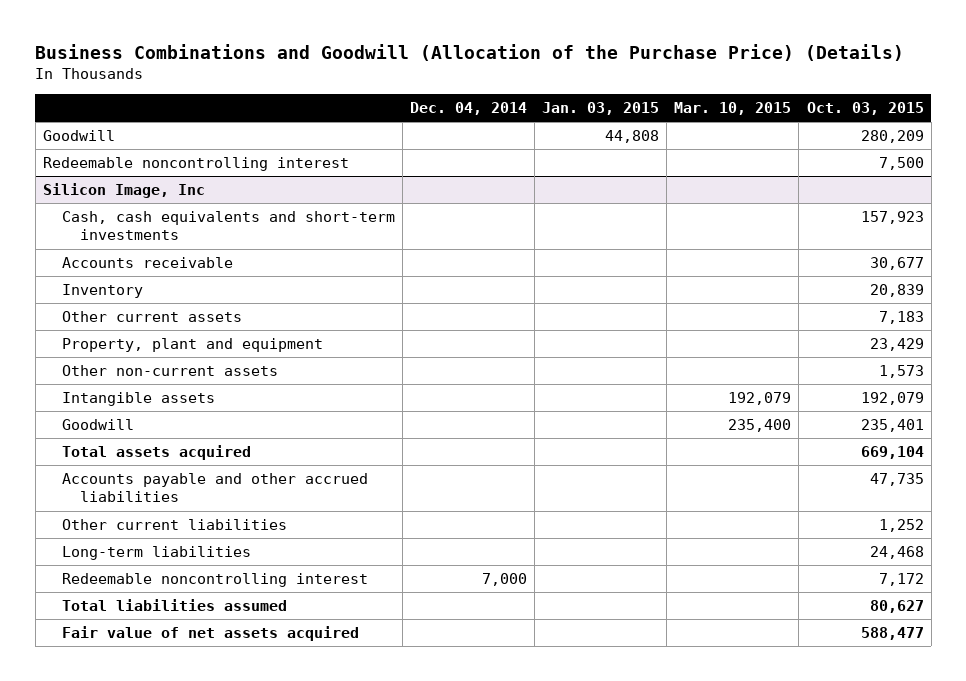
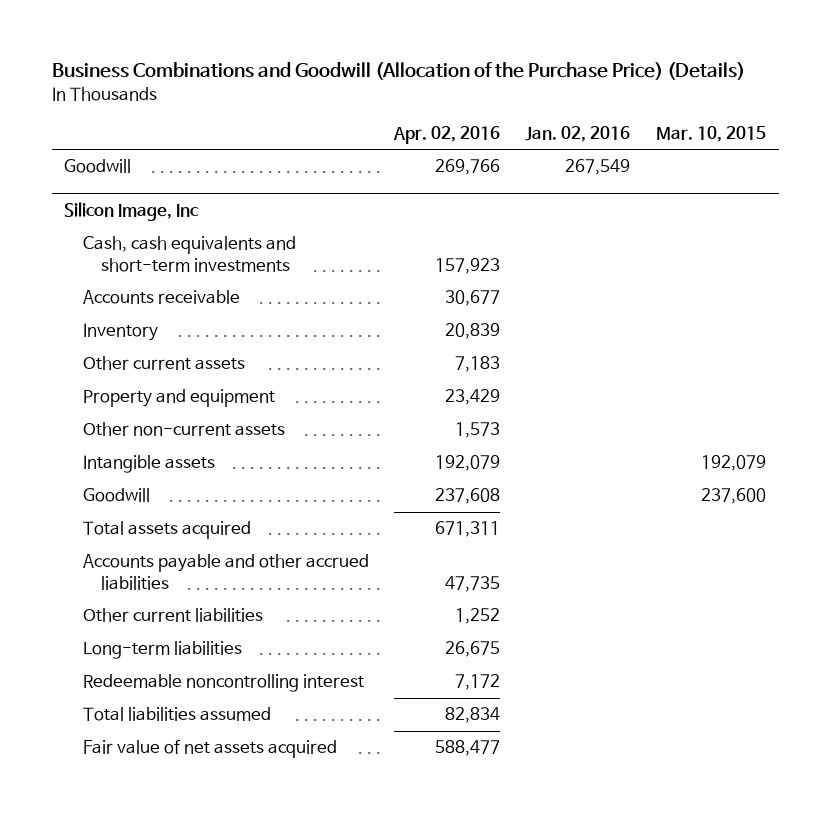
- | Dec. 04, 2014 | Jan. 03, 2015 | Mar. 10, 2015 | Oct. 03, 2015
+ | Apr. 02, 2016 | Jan. 02, 2016 | Mar. 10, 2015
- Redeemable noncontrolling interest | | | | 7,500
@ Silicon Image, Inc
- Property, plant and equipment | | | | 23,429
+ Property and equipment | 23,429 | |
- Goodwill | | | 235,400 | 235,401
+ Goodwill | 237,608 | | 237,600

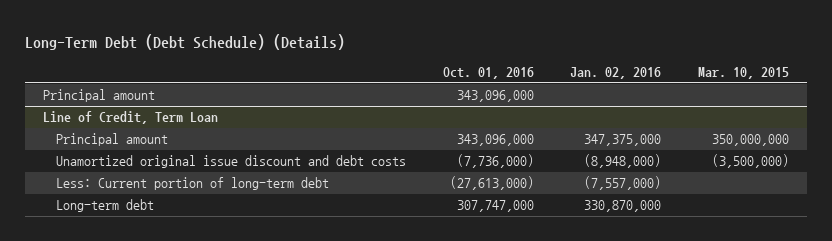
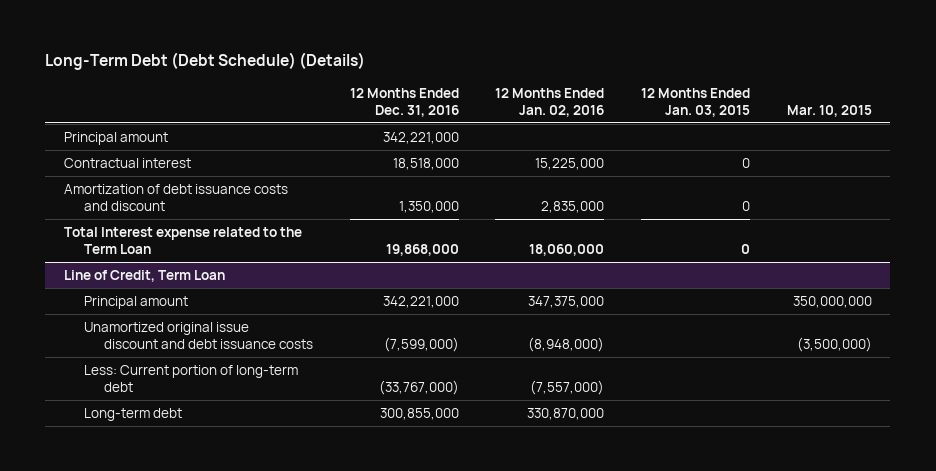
- | Oct. 01, 2016 | Jan. 02, 2016 | Mar. 10, 2015
+ | 12 Months Ended Dec. 31, 2016 | 12 Months Ended Jan. 02, 2016 | 12 Months Ended Jan. 03, 2015 | Mar. 10, 2015
+ Contractual interest | 18,518,000 | 15,225,000 | 0 |
+ Amortization of debt issuance costs and discount | 1,350,000 | 2,835,000 | 0 |
+ Total Interest expense related to the Term Loan | 19,868,000 | 18,060,000 | 0 |
@ Line of Credit, Term Loan
- Unamortized original issue discount and debt costs | (7,736,000) | (8,948,000) | (3,500,000)
+ Unamortized original issue discount and debt issuance costs | (7,599,000) | (8,948,000) | | (3,500,000)

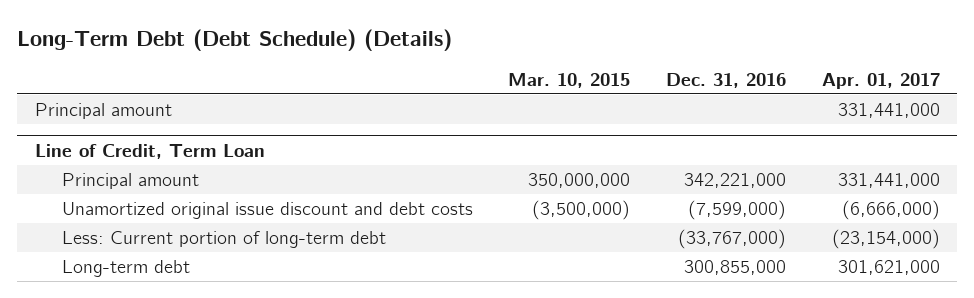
- | 12 Months Ended Dec. 31, 2016 | 12 Months Ended Jan. 02, 2016 | 12 Months Ended Jan. 03, 2015 | Mar. 10, 2015
+ | Mar. 10, 2015 | Dec. 31, 2016 | Apr. 01, 2017
- Contractual interest | 18,518,000 | 15,225,000 | 0 |
- Amortization of debt issuance costs and discount | 1,350,000 | 2,835,000 | 0 |
- Total Interest expense related to the Term Loan | 19,868,000 | 18,060,000 | 0 |
@ Line of Credit, Term Loan
- Unamortized original issue discount and debt issuance costs | (7,599,000) | (8,948,000) | | (3,500,000)
+ Unamortized original issue discount and debt costs | (3,500,000) | (7,599,000) | (6,666,000)

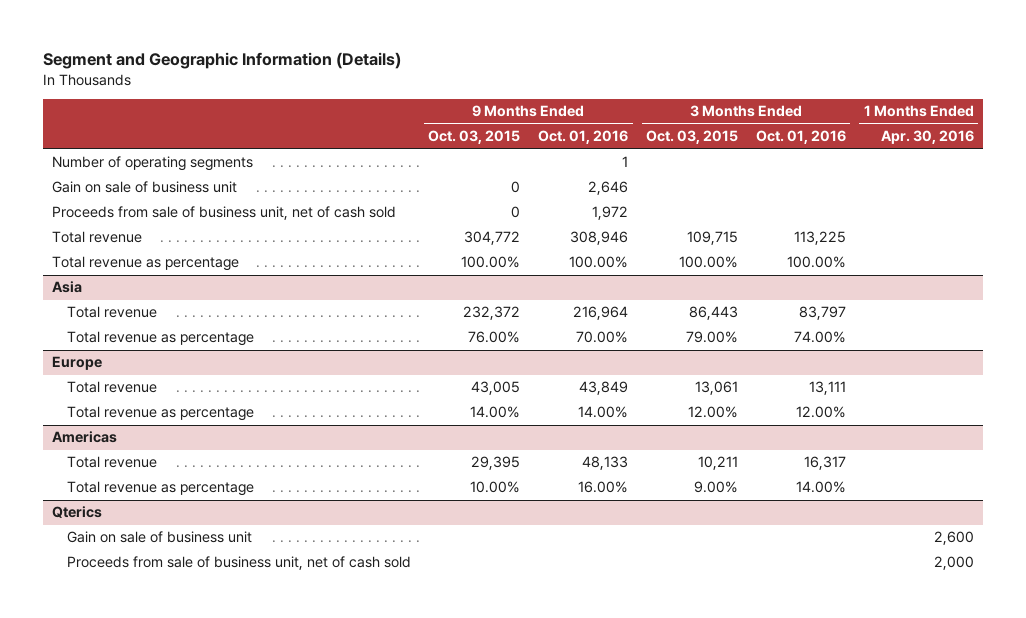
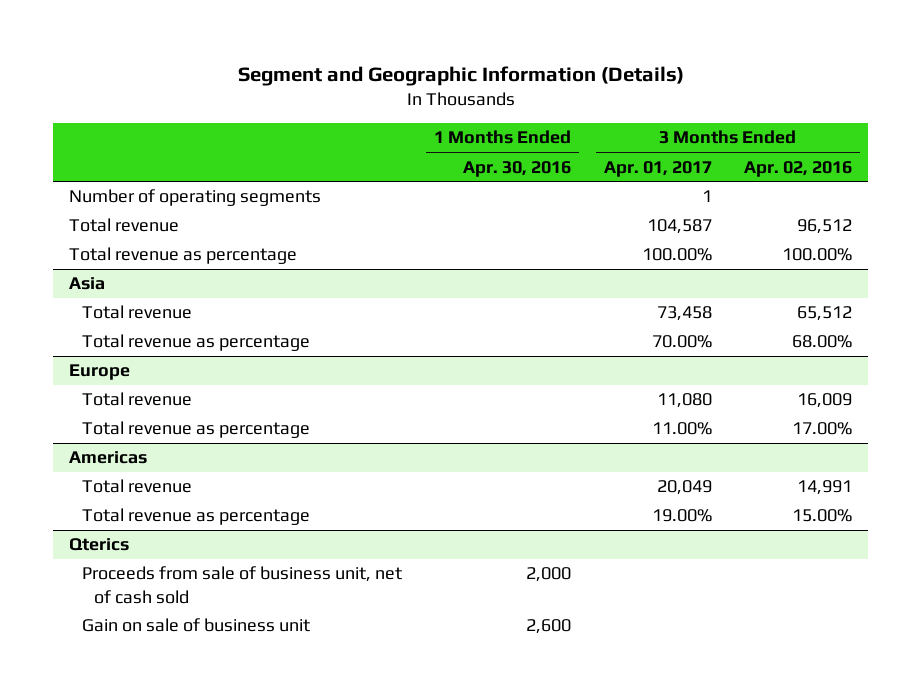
- | 9 Months Ended Oct. 03, 2015 | 9 Months Ended Oct. 01, 2016 | 3 Months Ended Oct. 03, 2015 | 3 Months Ended Oct. 01, 2016 | 1 Months Ended Apr. 30, 2016
+ | 1 Months Ended Apr. 30, 2016 | 3 Months Ended Apr. 01, 2017 | 3 Months Ended Apr. 02, 2016
- Gain on sale of business unit | 0 | 2,646 | | |
- Proceeds from sale of business unit, net of cash sold | 0 | 1,972 | | |
@ Qterics
moved down: Gain on sale of business unit | 2,600 | |

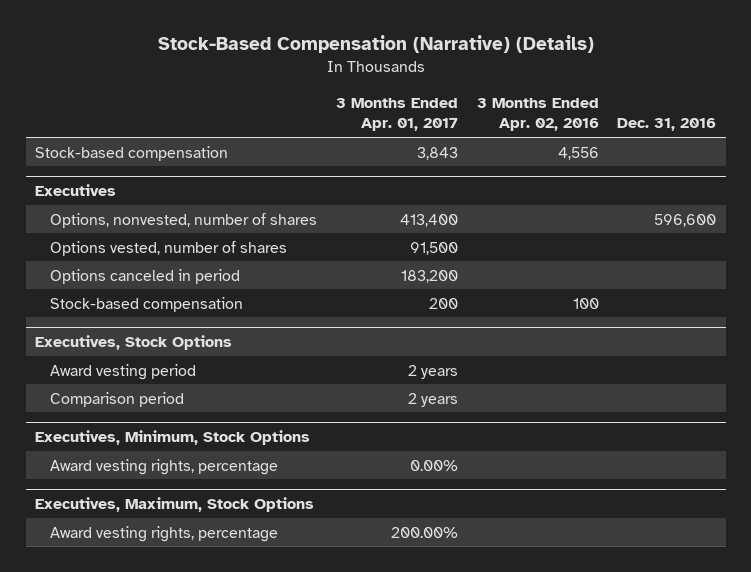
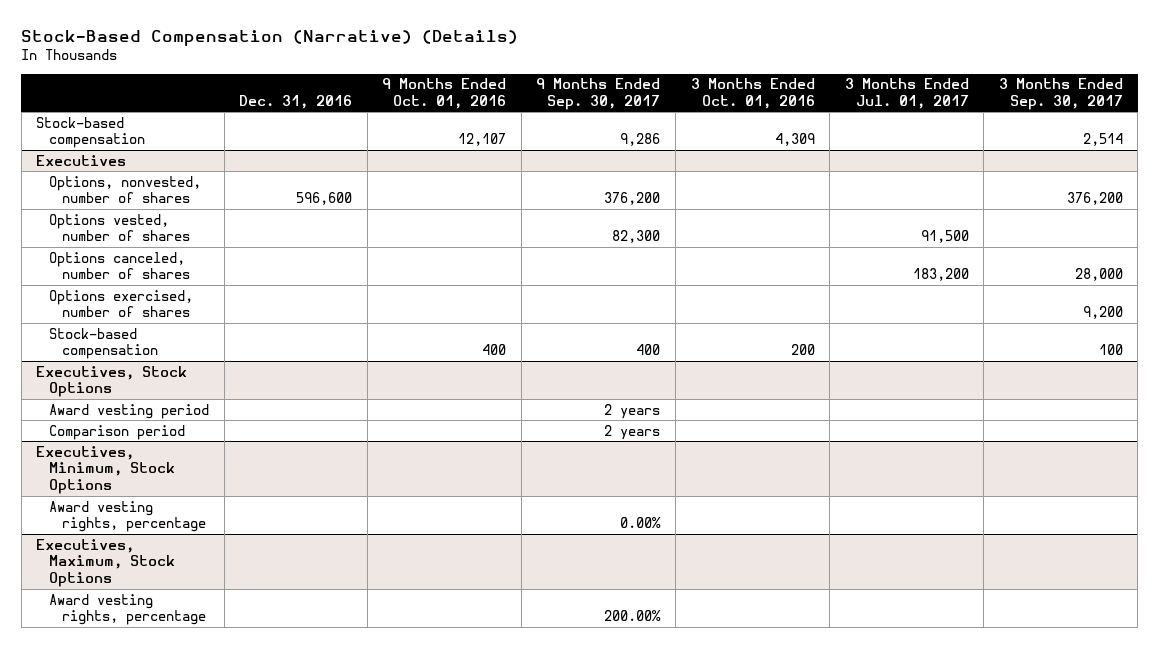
- | 3 Months Ended Apr. 01, 2017 | 3 Months Ended Apr. 02, 2016 | Dec. 31, 2016
+ | Dec. 31, 2016 | 9 Months Ended Oct. 01, 2016 | 9 Months Ended Sep. 30, 2017 | 3 Months Ended Oct. 01, 2016 | 3 Months Ended Jul. 01, 2017 | 3 Months Ended Sep. 30, 2017
@ Executives
- Options canceled in period | 183,200 | |
+ Options canceled, number of shares | | | | | 183,200 | 28,000
+ Options exercised, number of shares | | | | | | 9,200

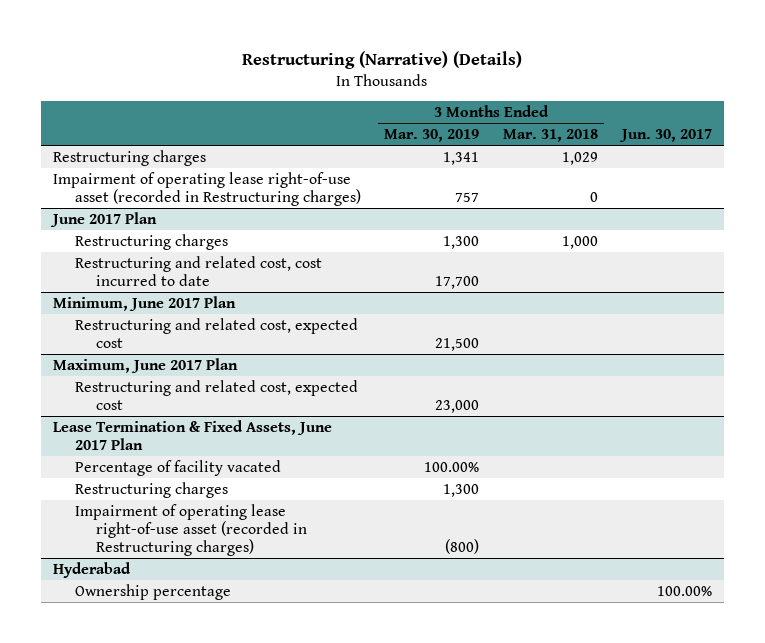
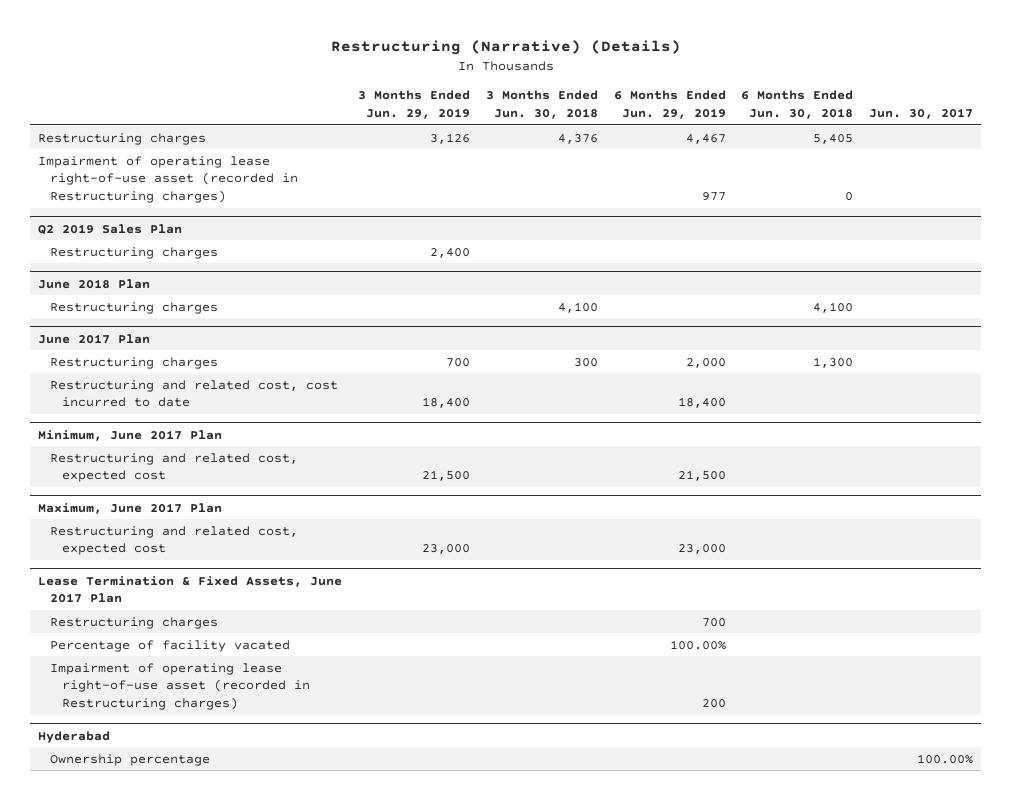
- | 3 Months Ended Mar. 30, 2019 | 3 Months Ended Mar. 31, 2018 | Jun. 30, 2017
+ | 3 Months Ended Jun. 29, 2019 | 3 Months Ended Jun. 30, 2018 | 6 Months Ended Jun. 29, 2019 | 6 Months Ended Jun. 30, 2018 | Jun. 30, 2017
+ Q2 2019 Sales Plan
+ Restructuring charges | 2,400 | | | |
+ June 2018 Plan
+ Restructuring charges | | 4,100 | | 4,100 |
@ Lease Termination & Fixed Assets, June 2017 Plan
moved down: Percentage of facility vacated | | | 100.00% | |

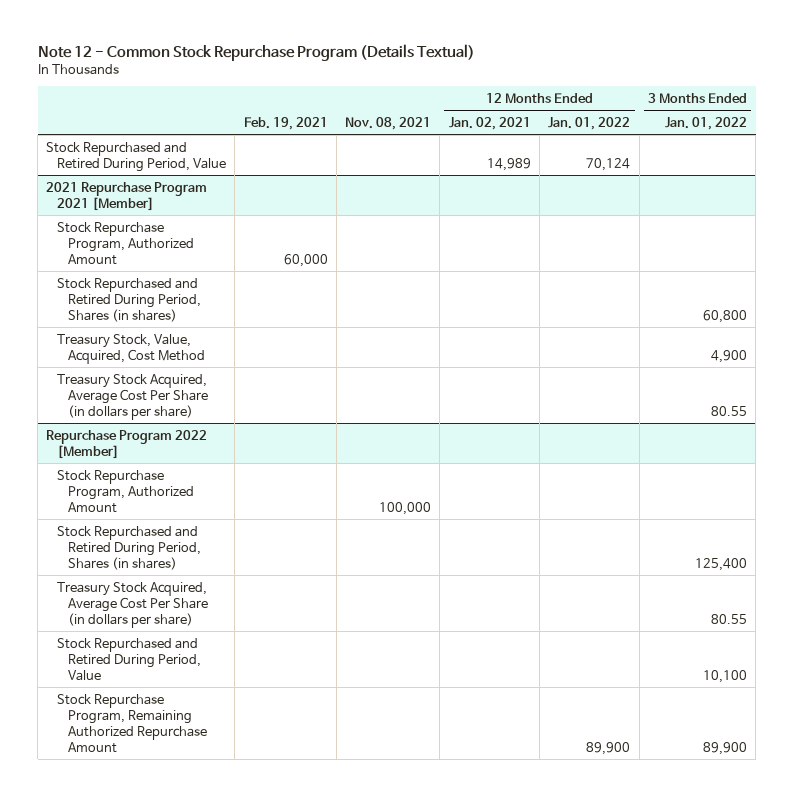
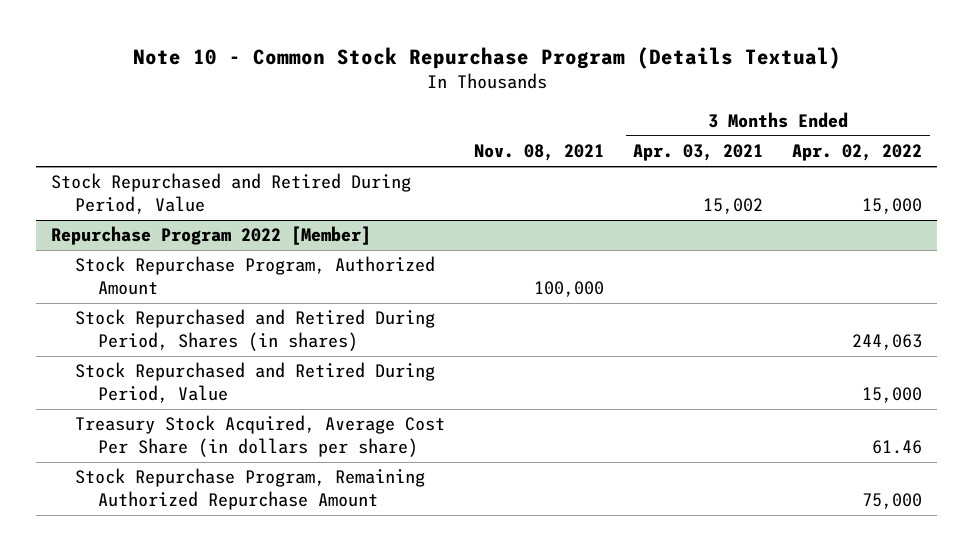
- Note 12 - Common Stock Repurchase Program (Details Textual)
+ Note 10 - Common Stock Repurchase Program (Details Textual)
- | Feb. 19, 2021 | Nov. 08, 2021 | 12 Months Ended Jan. 02, 2021 | 12 Months Ended Jan. 01, 2022 | 3 Months Ended Jan. 01, 2022
+ | Nov. 08, 2021 | 3 Months Ended Apr. 03, 2021 | 3 Months Ended Apr. 02, 2022
- 2021 Repurchase Program 2021 [Member]
- Stock Repurchase Program, Authorized Amount | 60,000 | | | |
- Stock Repurchased and Retired During Period, Shares (in shares) | | | | | 60,800
- Treasury Stock, Value, Acquired, Cost Method | | | | | 4,900
- Treasury Stock Acquired, Average Cost Per Share (in dollars per share) | | | | | 80.55
@ Repurchase Program 2022 [Member]
moved down: Treasury Stock Acquired, Average Cost Per Share (in dollars per share) | | | 61.46

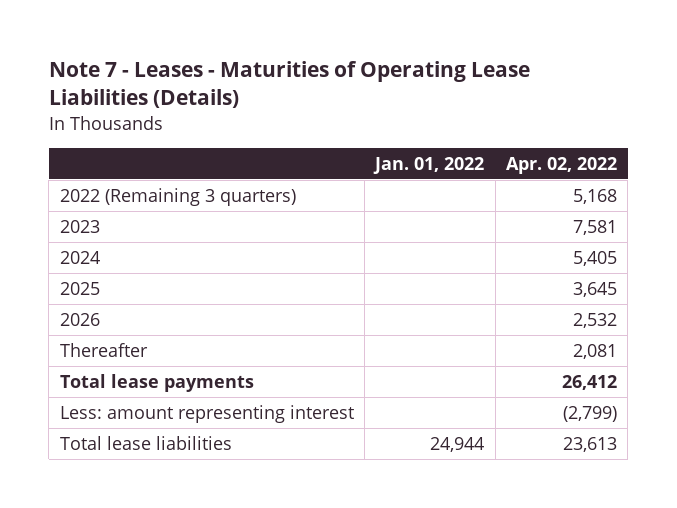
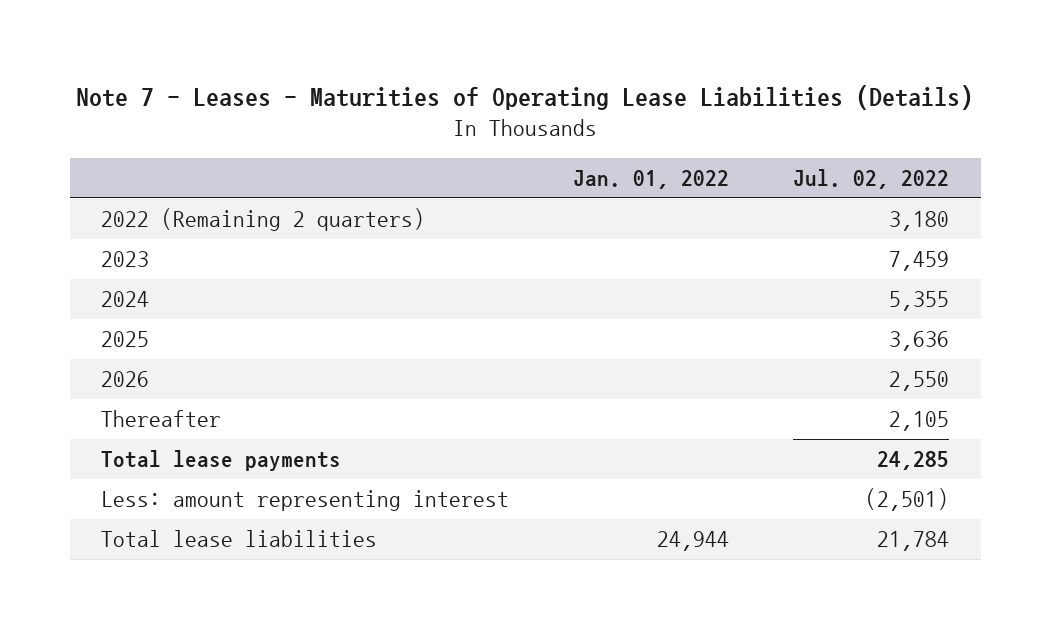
- | Jan. 01, 2022 | Apr. 02, 2022
+ | Jan. 01, 2022 | Jul. 02, 2022
- 2022 (Remaining 3 quarters) | | 5,168
+ 2022 (Remaining 2 quarters) | | 3,180

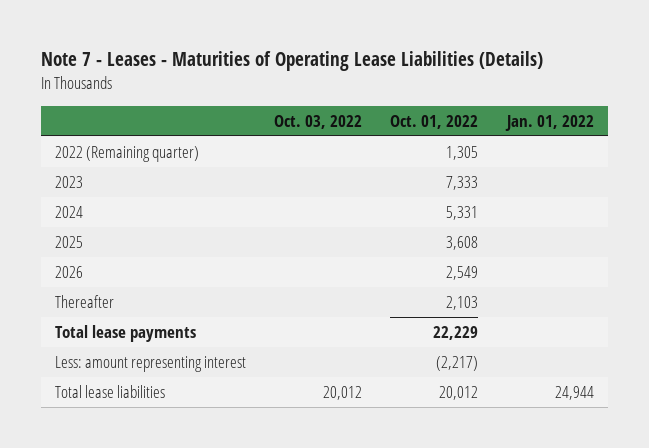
- | Jan. 01, 2022 | Jul. 02, 2022
+ | Oct. 03, 2022 | Oct. 01, 2022 | Jan. 01, 2022
- 2022 (Remaining 2 quarters) | | 3,180
+ 2022 (Remaining quarter) | | 1,305 |

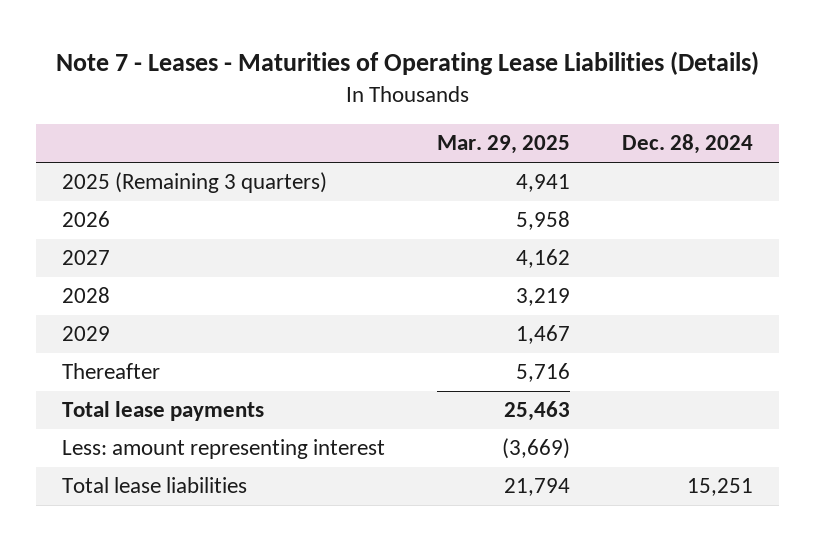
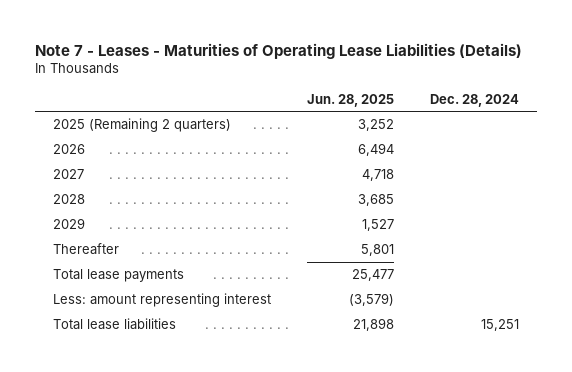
- | Mar. 29, 2025 | Dec. 28, 2024
+ | Jun. 28, 2025 | Dec. 28, 2024
- 2025 (Remaining 3 quarters) | 4,941 |
+ 2025 (Remaining 2 quarters) | 3,252 |

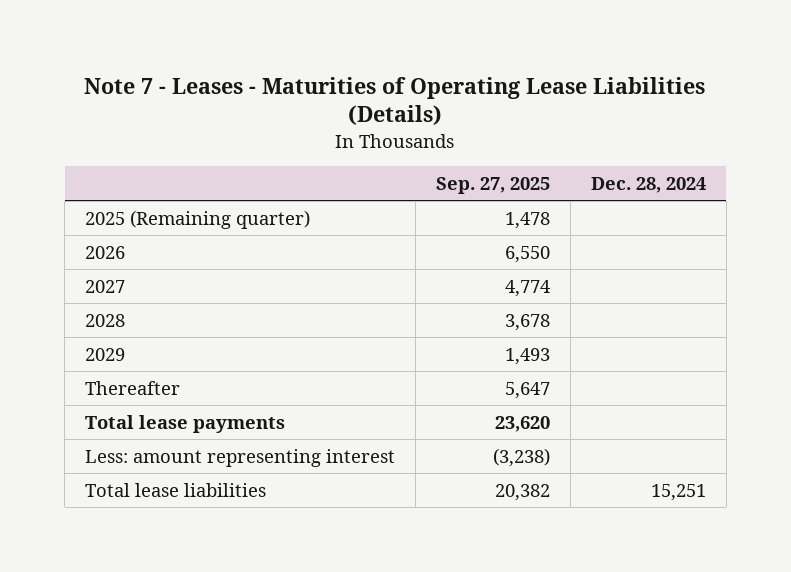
- | Jun. 28, 2025 | Dec. 28, 2024
+ | Sep. 27, 2025 | Dec. 28, 2024
- 2025 (Remaining 2 quarters) | 3,252 |
+ 2025 (Remaining quarter) | 1,478 |

